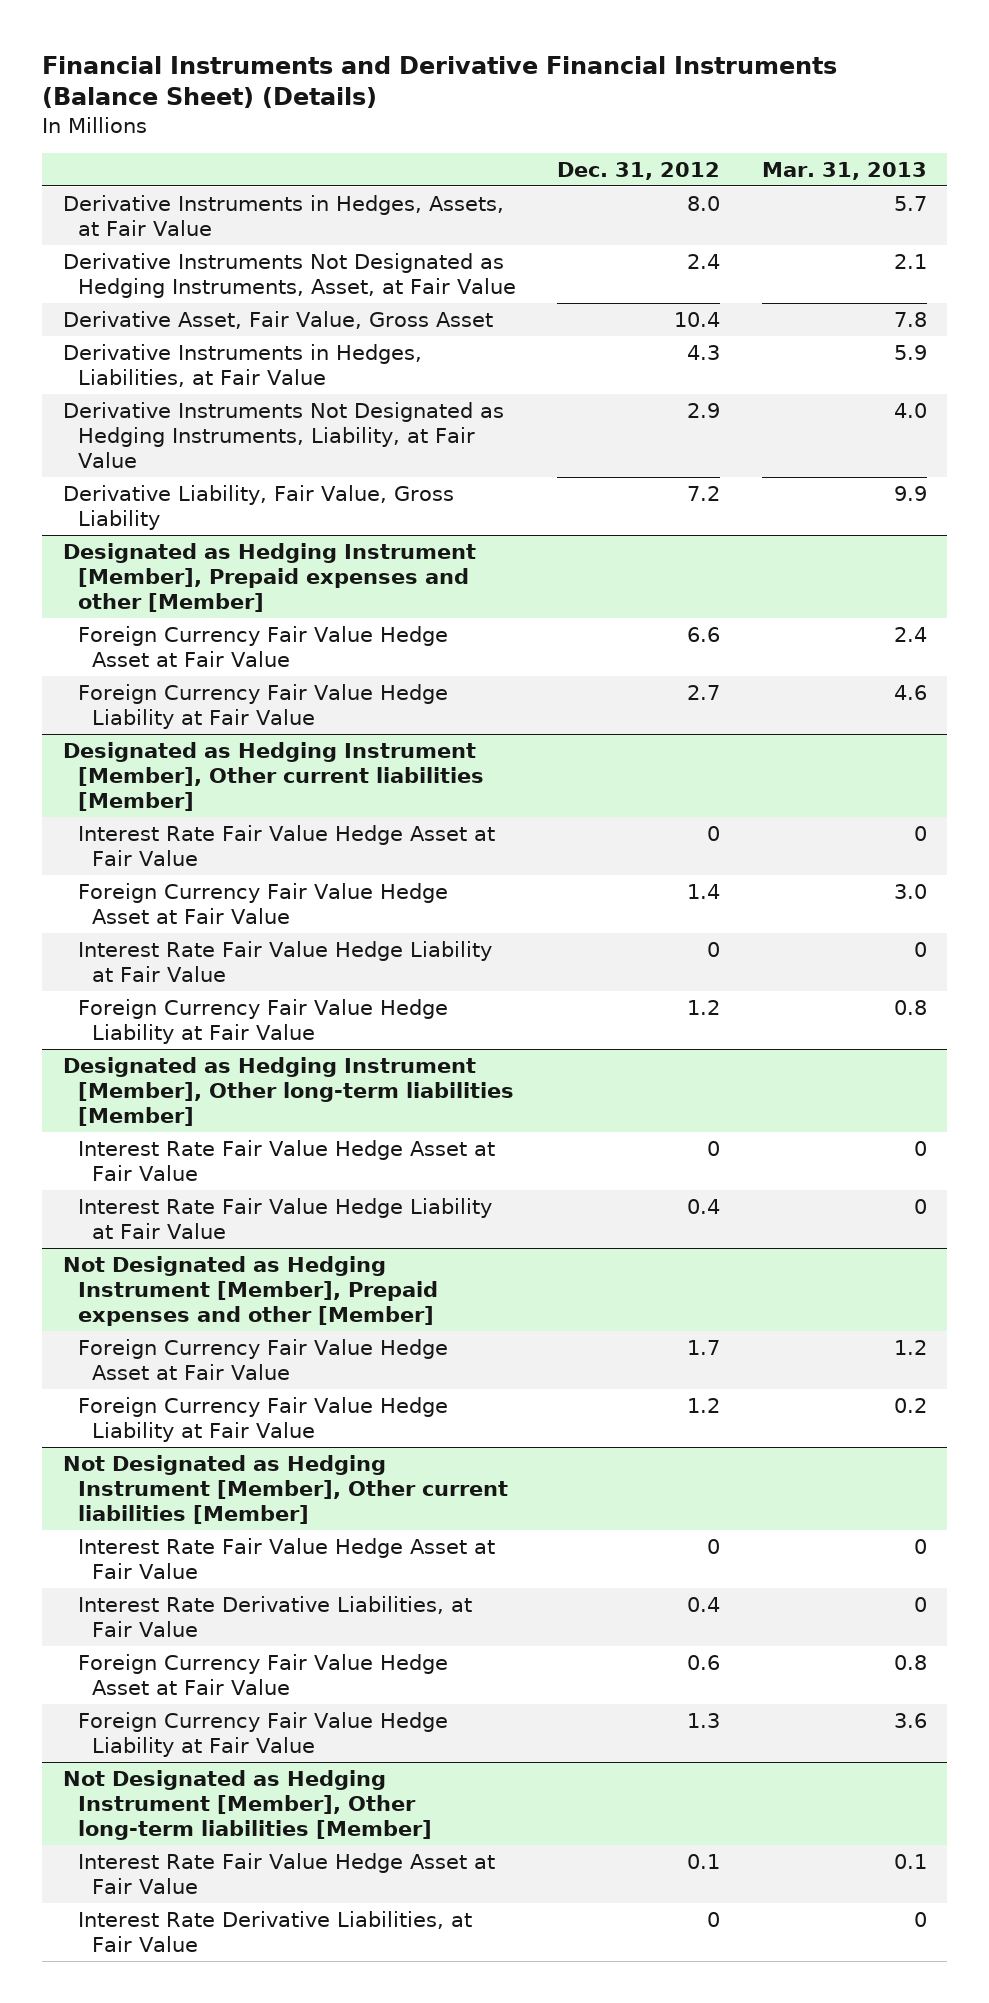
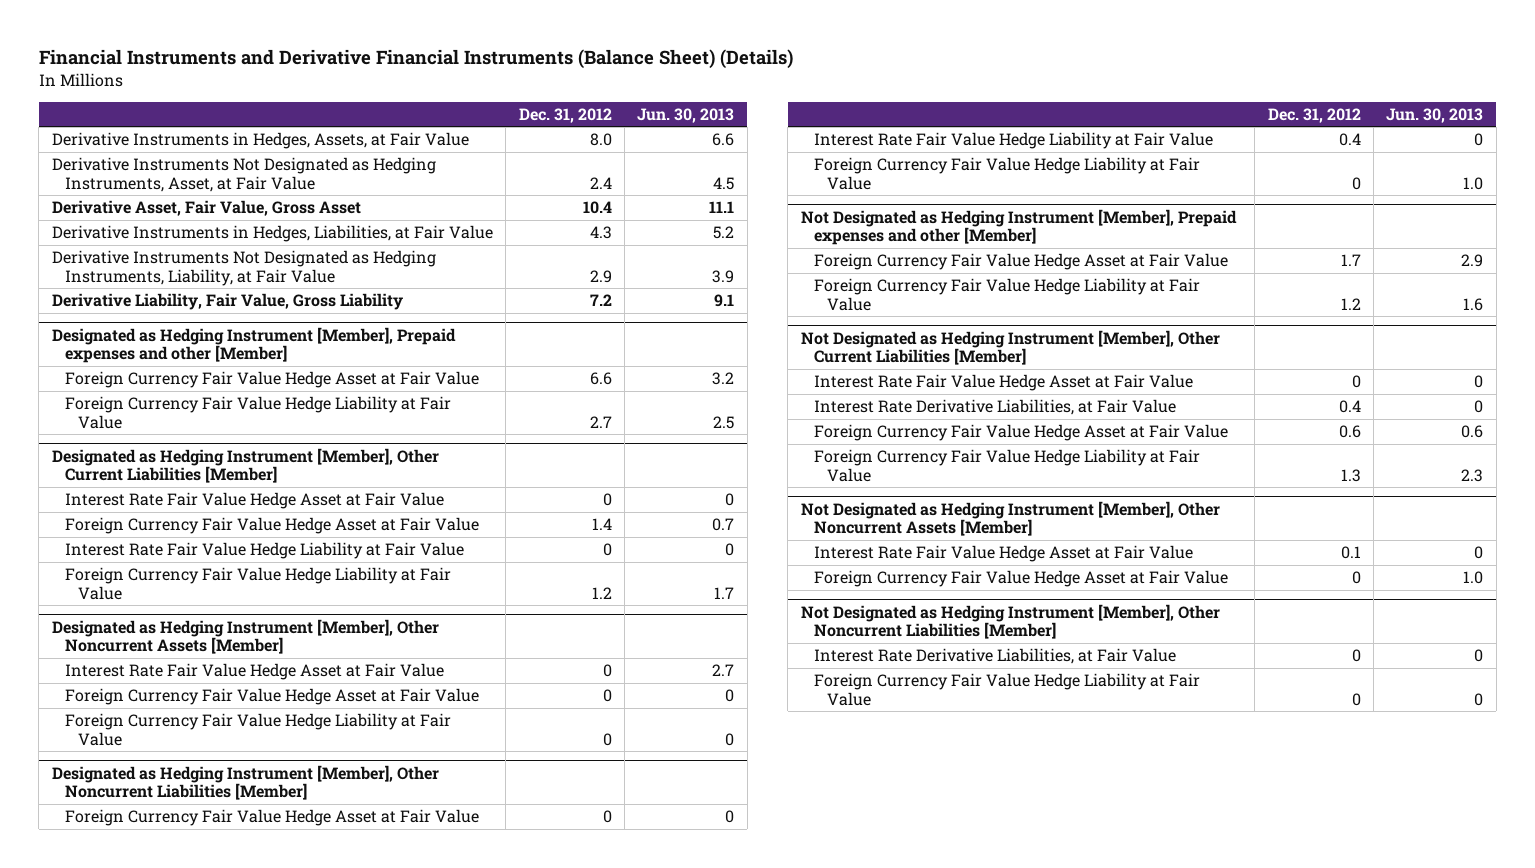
- | Dec. 31, 2012 | Mar. 31, 2013
+ | Dec. 31, 2012 | Jun. 30, 2013
- Designated as Hedging Instrument [Member], Other current liabilities [Member]
+ Designated as Hedging Instrument [Member], Other Current Liabilities [Member]
- Designated as Hedging Instrument [Member], Other long-term liabilities [Member]
+ Designated as Hedging Instrument [Member], Other Noncurrent Assets [Member]
+ Foreign Currency Fair Value Hedge Asset at Fair Value | 0 | 0
+ Foreign Currency Fair Value Hedge Liability at Fair Value | 0 | 0
+ Designated as Hedging Instrument [Member], Other Noncurrent Liabilities [Member]
+ Foreign Currency Fair Value Hedge Asset at Fair Value | 0 | 0
+ Foreign Currency Fair Value Hedge Liability at Fair Value | 0 | 1.0
- Not Designated as Hedging Instrument [Member], Other current liabilities [Member]
+ Not Designated as Hedging Instrument [Member], Other Current Liabilities [Member]
- Not Designated as Hedging Instrument [Member], Other long-term liabilities [Member]
+ Not Designated as Hedging Instrument [Member], Other Noncurrent Assets [Member]
+ Foreign Currency Fair Value Hedge Asset at Fair Value | 0 | 1.0
+ Not Designated as Hedging Instrument [Member], Other Noncurrent Liabilities [Member]
+ Foreign Currency Fair Value Hedge Liability at Fair Value | 0 | 0

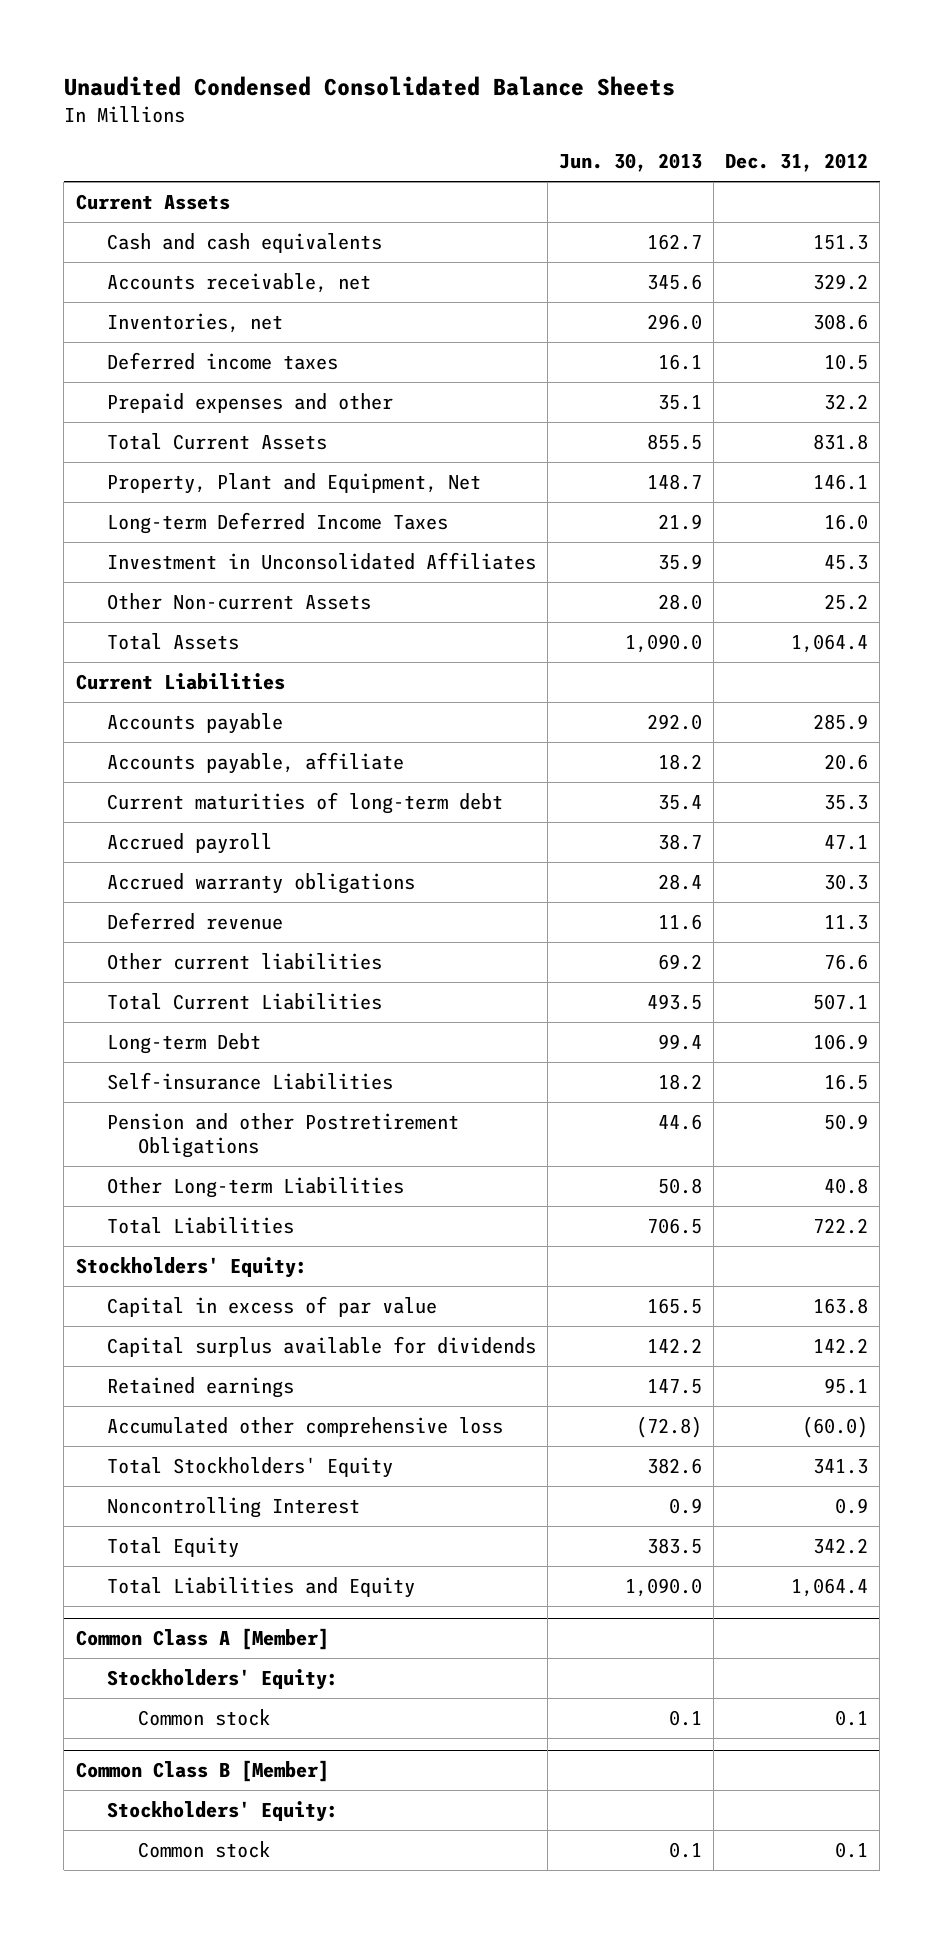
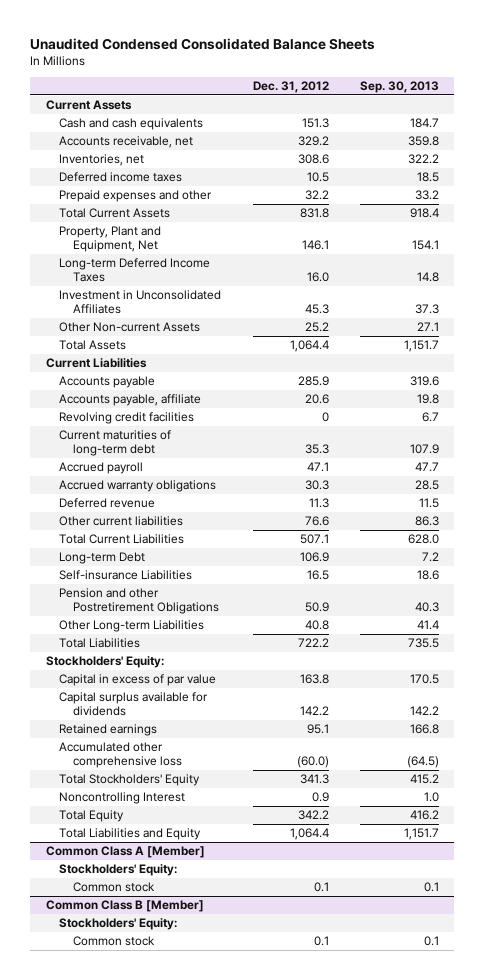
- | Jun. 30, 2013 | Dec. 31, 2012
+ | Dec. 31, 2012 | Sep. 30, 2013
+ Revolving credit facilities | 0 | 6.7

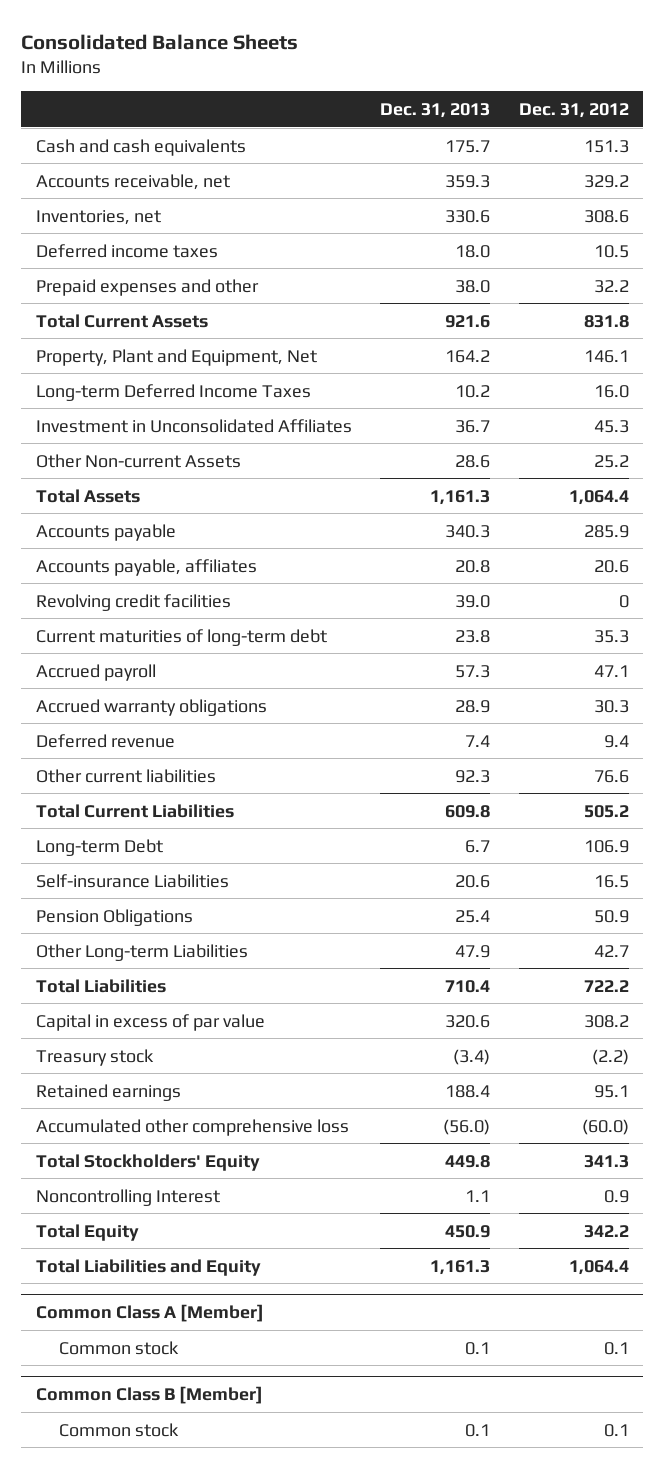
- Unaudited Condensed Consolidated Balance Sheets
+ Consolidated Balance Sheets
- | Dec. 31, 2012 | Sep. 30, 2013
+ | Dec. 31, 2013 | Dec. 31, 2012
- Current Assets
- Current Liabilities
- Accounts payable, affiliate | 20.6 | 19.8
+ Accounts payable, affiliates | 20.8 | 20.6
- Deferred revenue | 11.3 | 11.5
+ Deferred revenue | 7.4 | 9.4
- Total Current Liabilities | 507.1 | 628.0
+ Total Current Liabilities | 609.8 | 505.2
- Pension and other Postretirement Obligations | 50.9 | 40.3
- Other Long-term Liabilities | 40.8 | 41.4
+ Pension Obligations | 25.4 | 50.9
+ Other Long-term Liabilities | 47.9 | 42.7
- Stockholders' Equity:
- Capital in excess of par value | 163.8 | 170.5
- Capital surplus available for dividends | 142.2 | 142.2
+ Capital in excess of par value | 320.6 | 308.2
+ Treasury stock | (3.4) | (2.2)
@ Common Class A [Member]
- Stockholders' Equity:
@ Common Class B [Member]
- Stockholders' Equity:

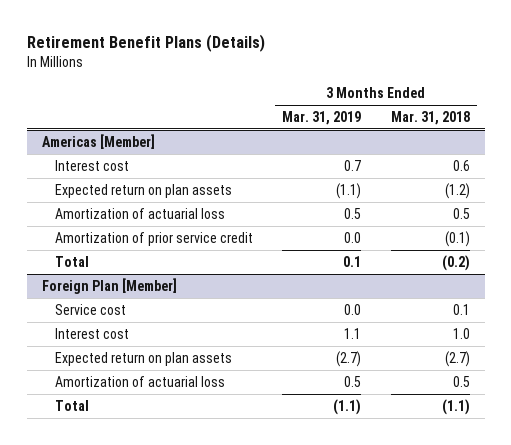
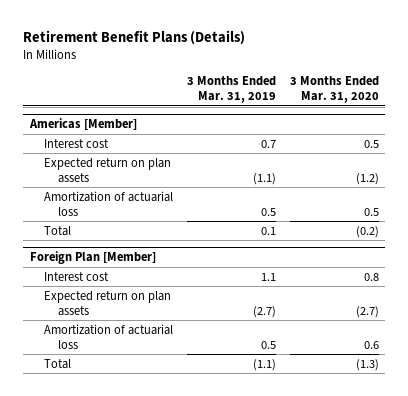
- | 3 Months Ended Mar. 31, 2019 | 3 Months Ended Mar. 31, 2018
+ | 3 Months Ended Mar. 31, 2019 | 3 Months Ended Mar. 31, 2020
@ Americas [Member]
- Amortization of prior service credit | 0.0 | (0.1)
@ Foreign Plan [Member]
- Service cost | 0.0 | 0.1

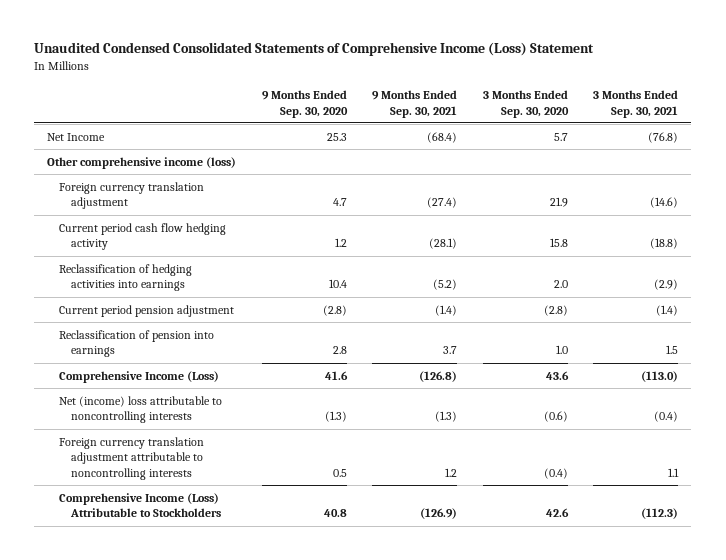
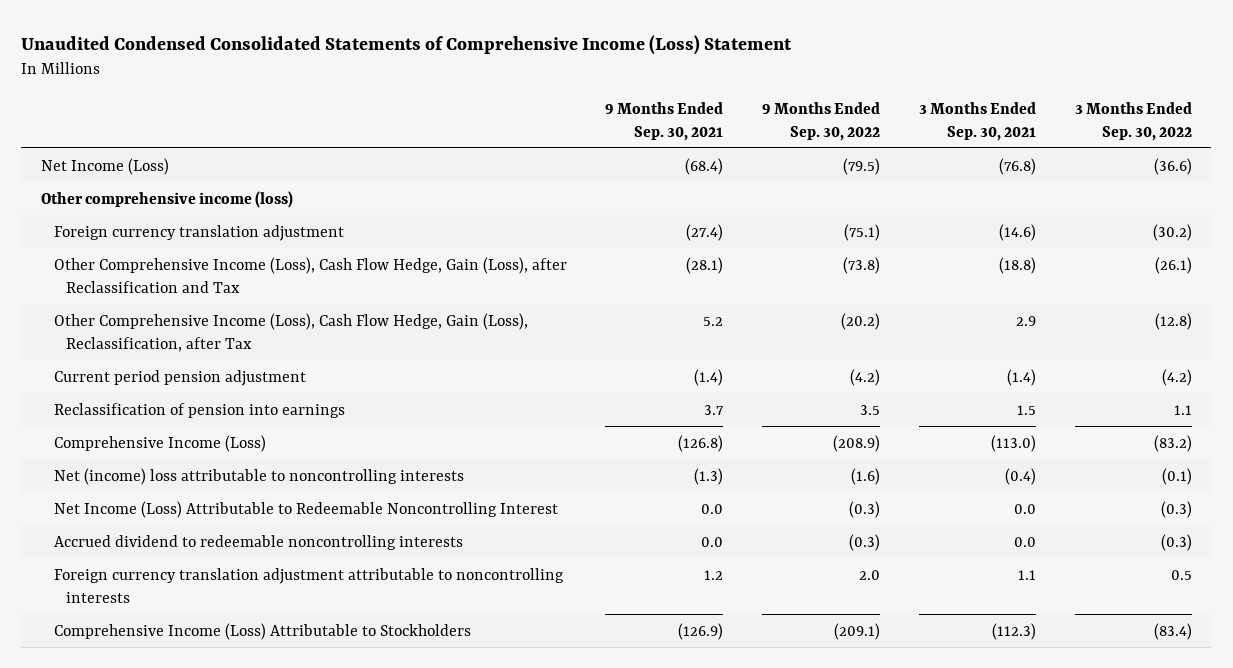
- | 9 Months Ended Sep. 30, 2020 | 9 Months Ended Sep. 30, 2021 | 3 Months Ended Sep. 30, 2020 | 3 Months Ended Sep. 30, 2021
+ | 9 Months Ended Sep. 30, 2021 | 9 Months Ended Sep. 30, 2022 | 3 Months Ended Sep. 30, 2021 | 3 Months Ended Sep. 30, 2022
- Net Income | 25.3 | (68.4) | 5.7 | (76.8)
+ Net Income (Loss) | (68.4) | (79.5) | (76.8) | (36.6)
- Current period cash flow hedging activity | 1.2 | (28.1) | 15.8 | (18.8)
- Reclassification of hedging activities into earnings | 10.4 | (5.2) | 2.0 | (2.9)
+ Other Comprehensive Income (Loss), Cash Flow Hedge, Gain (Loss), after Reclassification and Tax | (28.1) | (73.8) | (18.8) | (26.1)
+ Other Comprehensive Income (Loss), Cash Flow Hedge, Gain (Loss), Reclassification, after Tax | 5.2 | (20.2) | 2.9 | (12.8)
+ Net Income (Loss) Attributable to Redeemable Noncontrolling Interest | 0.0 | (0.3) | 0.0 | (0.3)
+ Accrued dividend to redeemable noncontrolling interests | 0.0 | (0.3) | 0.0 | (0.3)

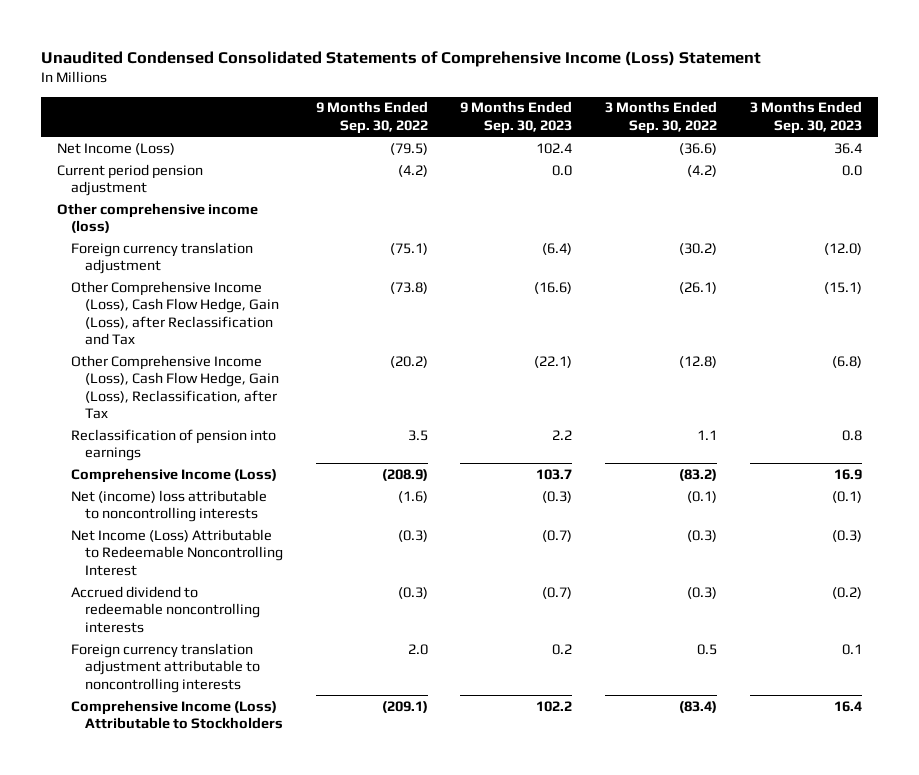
- | 9 Months Ended Sep. 30, 2021 | 9 Months Ended Sep. 30, 2022 | 3 Months Ended Sep. 30, 2021 | 3 Months Ended Sep. 30, 2022
+ | 9 Months Ended Sep. 30, 2022 | 9 Months Ended Sep. 30, 2023 | 3 Months Ended Sep. 30, 2022 | 3 Months Ended Sep. 30, 2023
moved up: Current period pension adjustment | (4.2) | 0.0 | (4.2) | 0.0

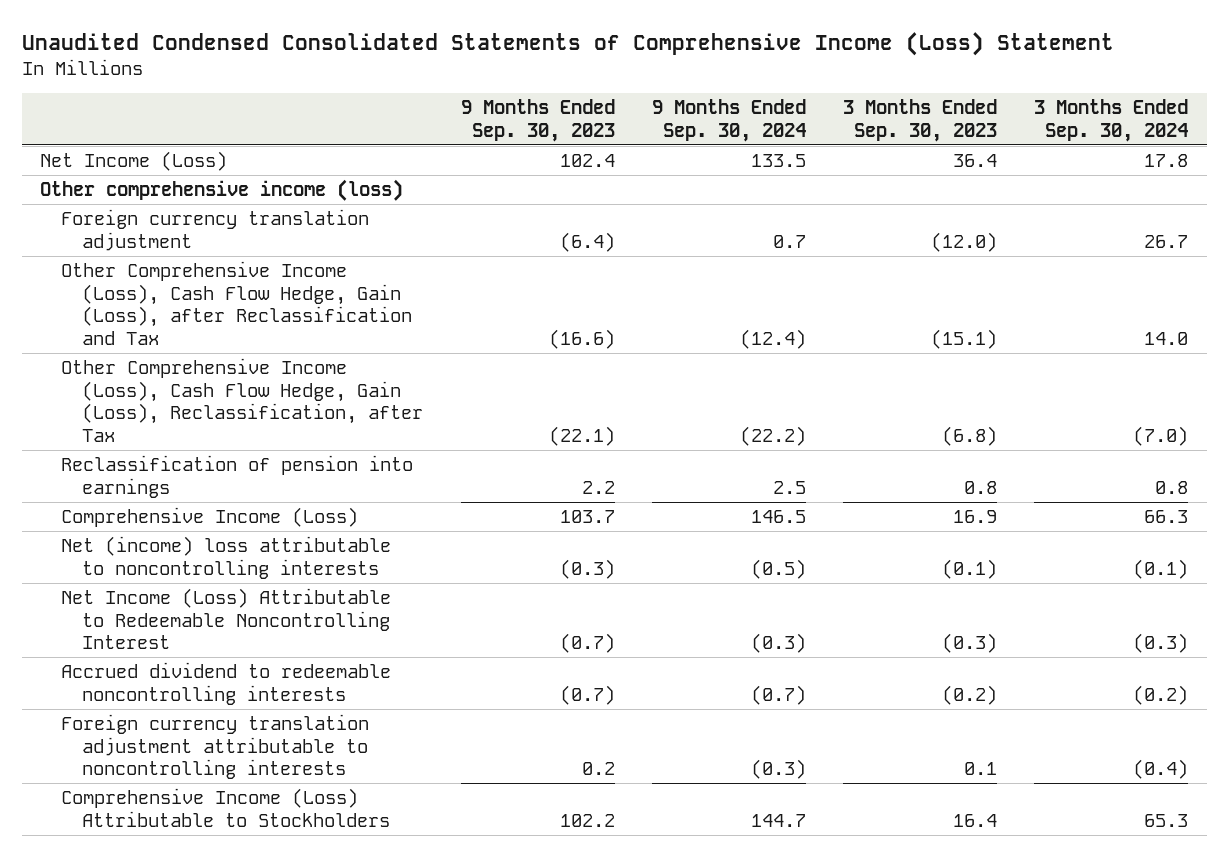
- | 9 Months Ended Sep. 30, 2022 | 9 Months Ended Sep. 30, 2023 | 3 Months Ended Sep. 30, 2022 | 3 Months Ended Sep. 30, 2023
+ | 9 Months Ended Sep. 30, 2023 | 9 Months Ended Sep. 30, 2024 | 3 Months Ended Sep. 30, 2023 | 3 Months Ended Sep. 30, 2024
- Current period pension adjustment | (4.2) | 0.0 | (4.2) | 0.0

